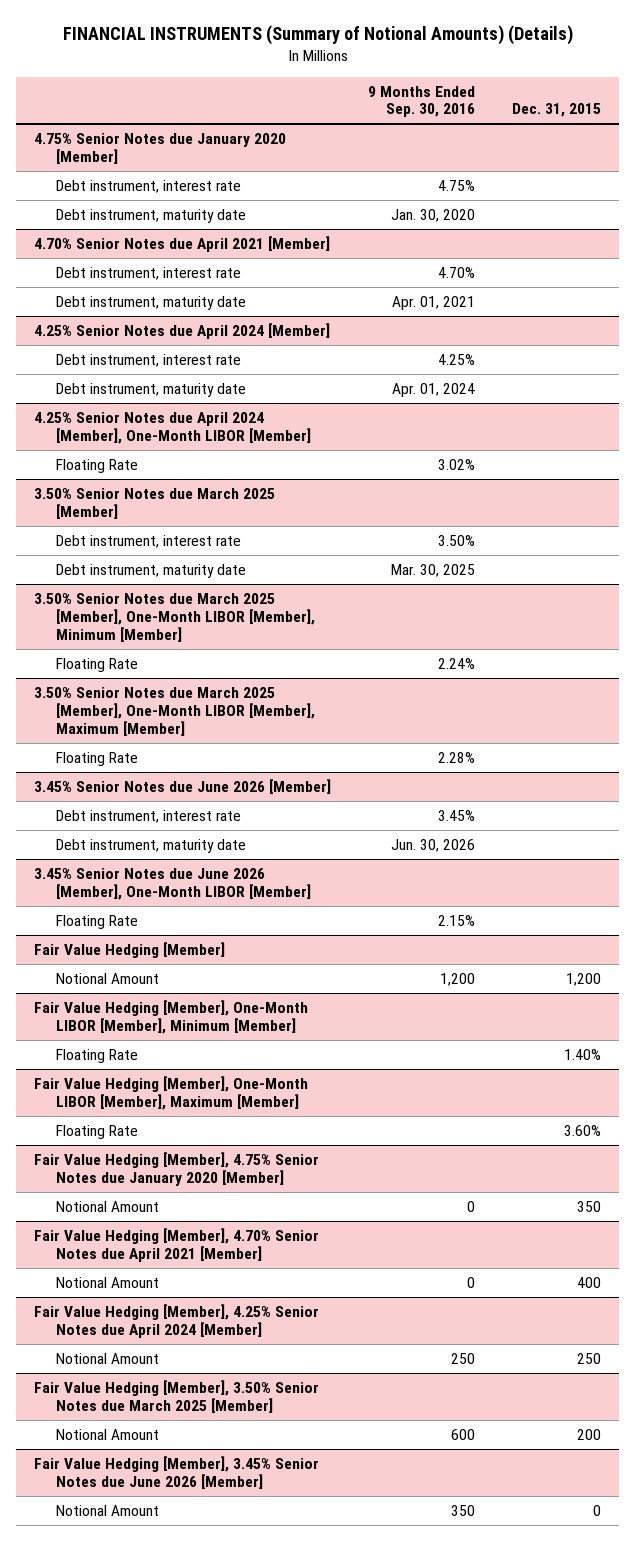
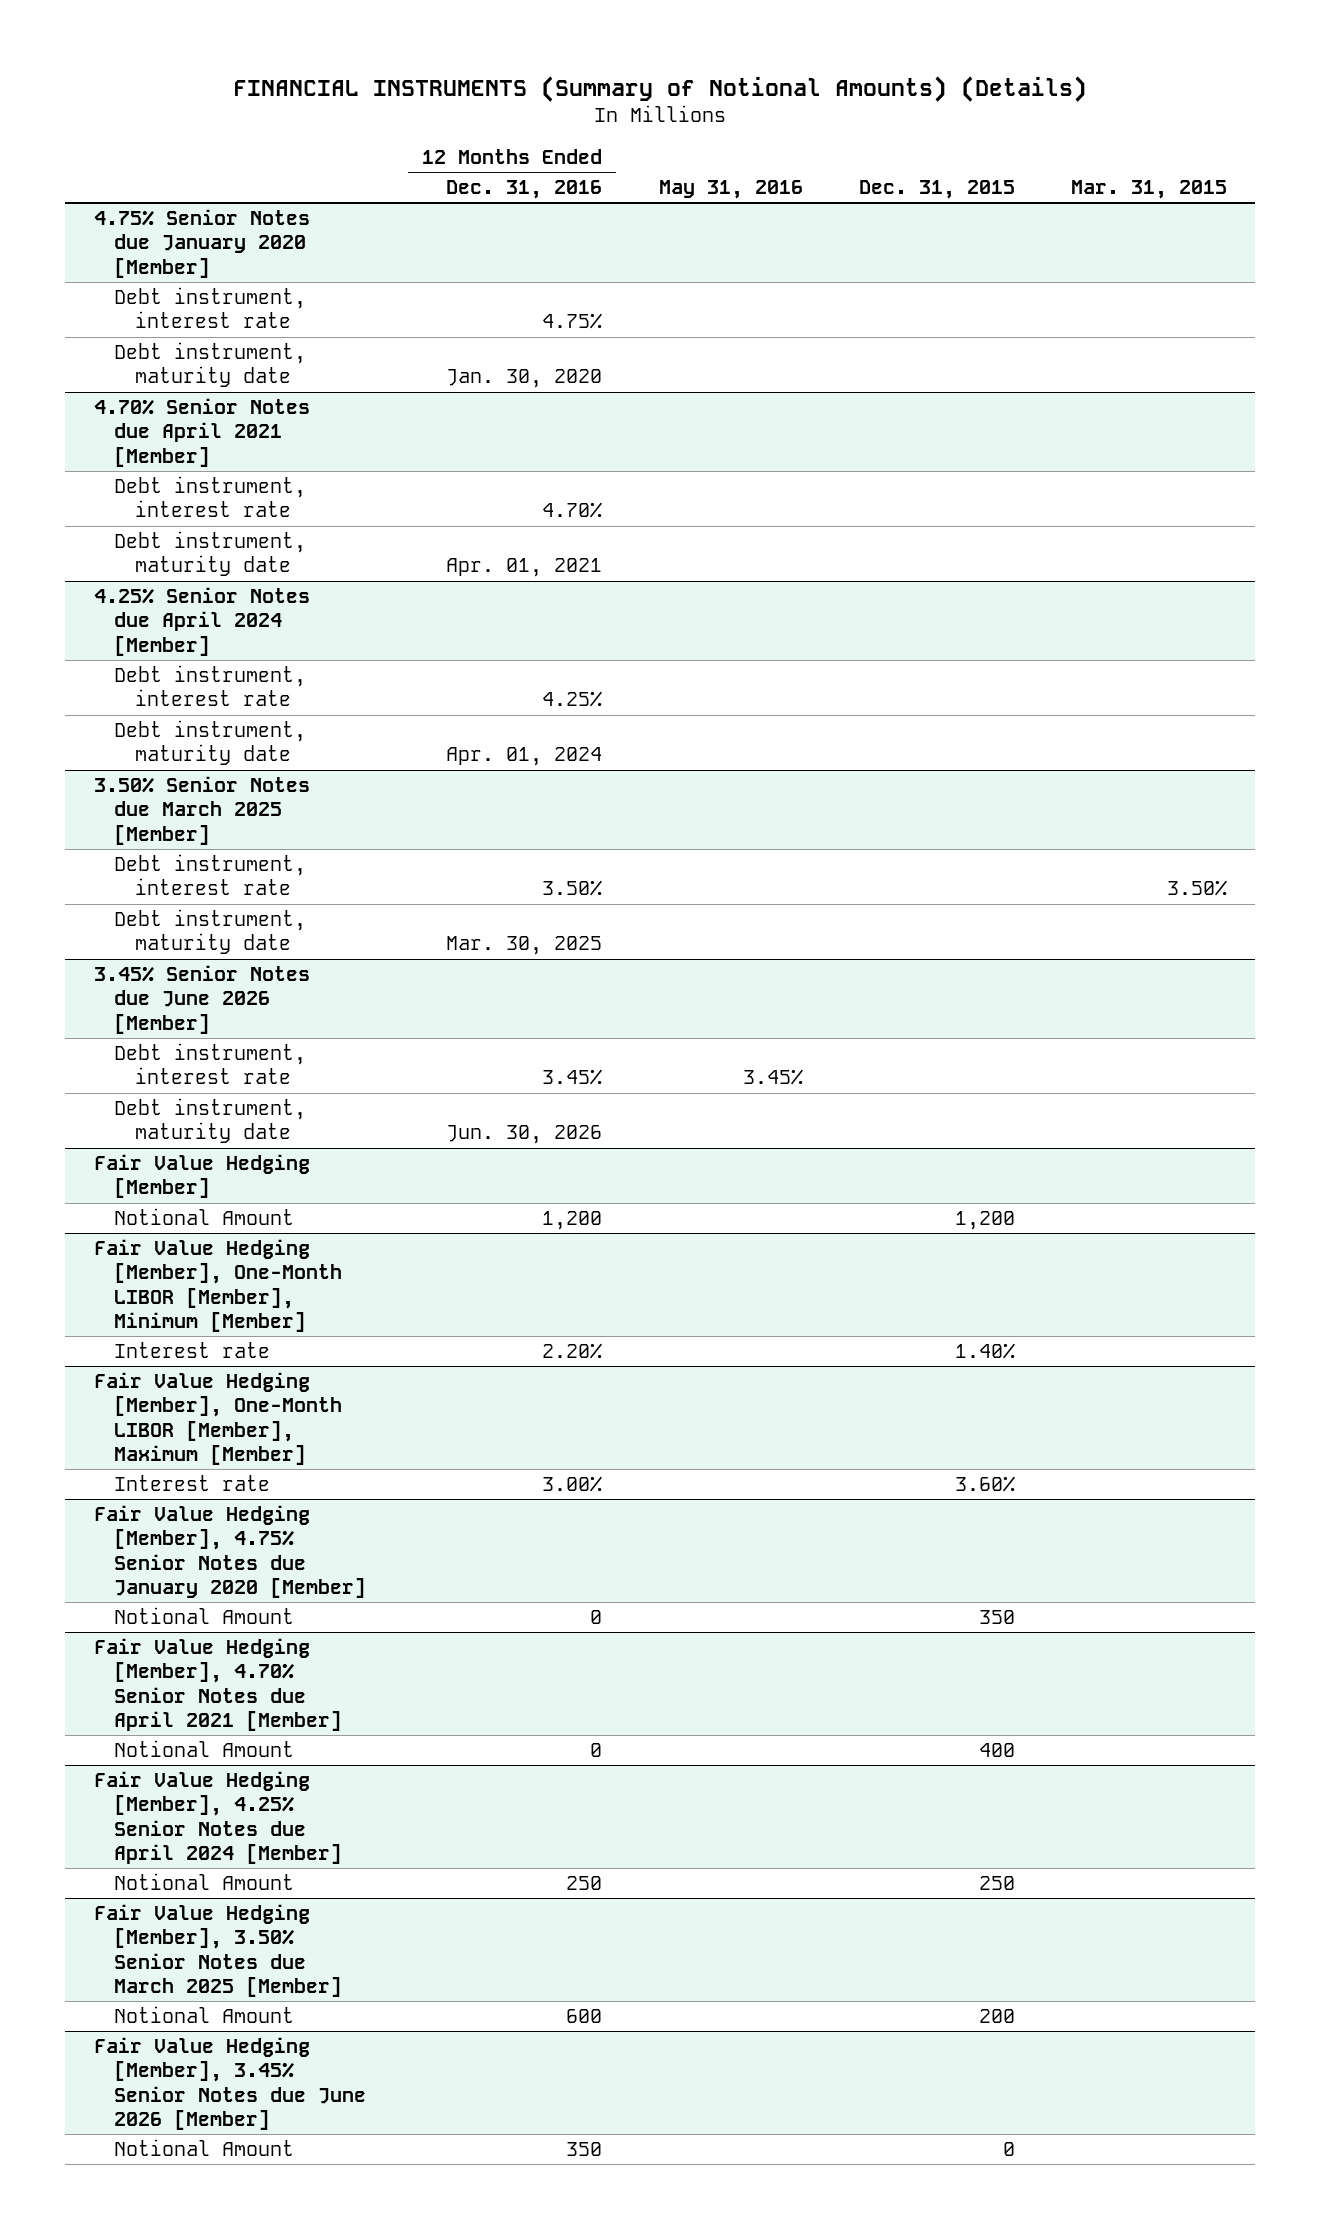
- | 9 Months Ended Sep. 30, 2016 | Dec. 31, 2015
+ | 12 Months Ended Dec. 31, 2016 | May 31, 2016 | Dec. 31, 2015 | Mar. 31, 2015
- 4.25% Senior Notes due April 2024 [Member], One-Month LIBOR [Member]
- Floating Rate | 3.02% |
- 3.50% Senior Notes due March 2025 [Member], One-Month LIBOR [Member], Minimum [Member]
- Floating Rate | 2.24% |
- 3.50% Senior Notes due March 2025 [Member], One-Month LIBOR [Member], Maximum [Member]
- Floating Rate | 2.28% |
- 3.45% Senior Notes due June 2026 [Member], One-Month LIBOR [Member]
- Floating Rate | 2.15% |
@ Fair Value Hedging [Member], One-Month LIBOR [Member], Minimum [Member]
- Floating Rate | | 1.40%
+ Interest rate | 2.20% | | 1.40% |
@ Fair Value Hedging [Member], One-Month LIBOR [Member], Maximum [Member]
- Floating Rate | | 3.60%
+ Interest rate | 3.00% | | 3.60% |

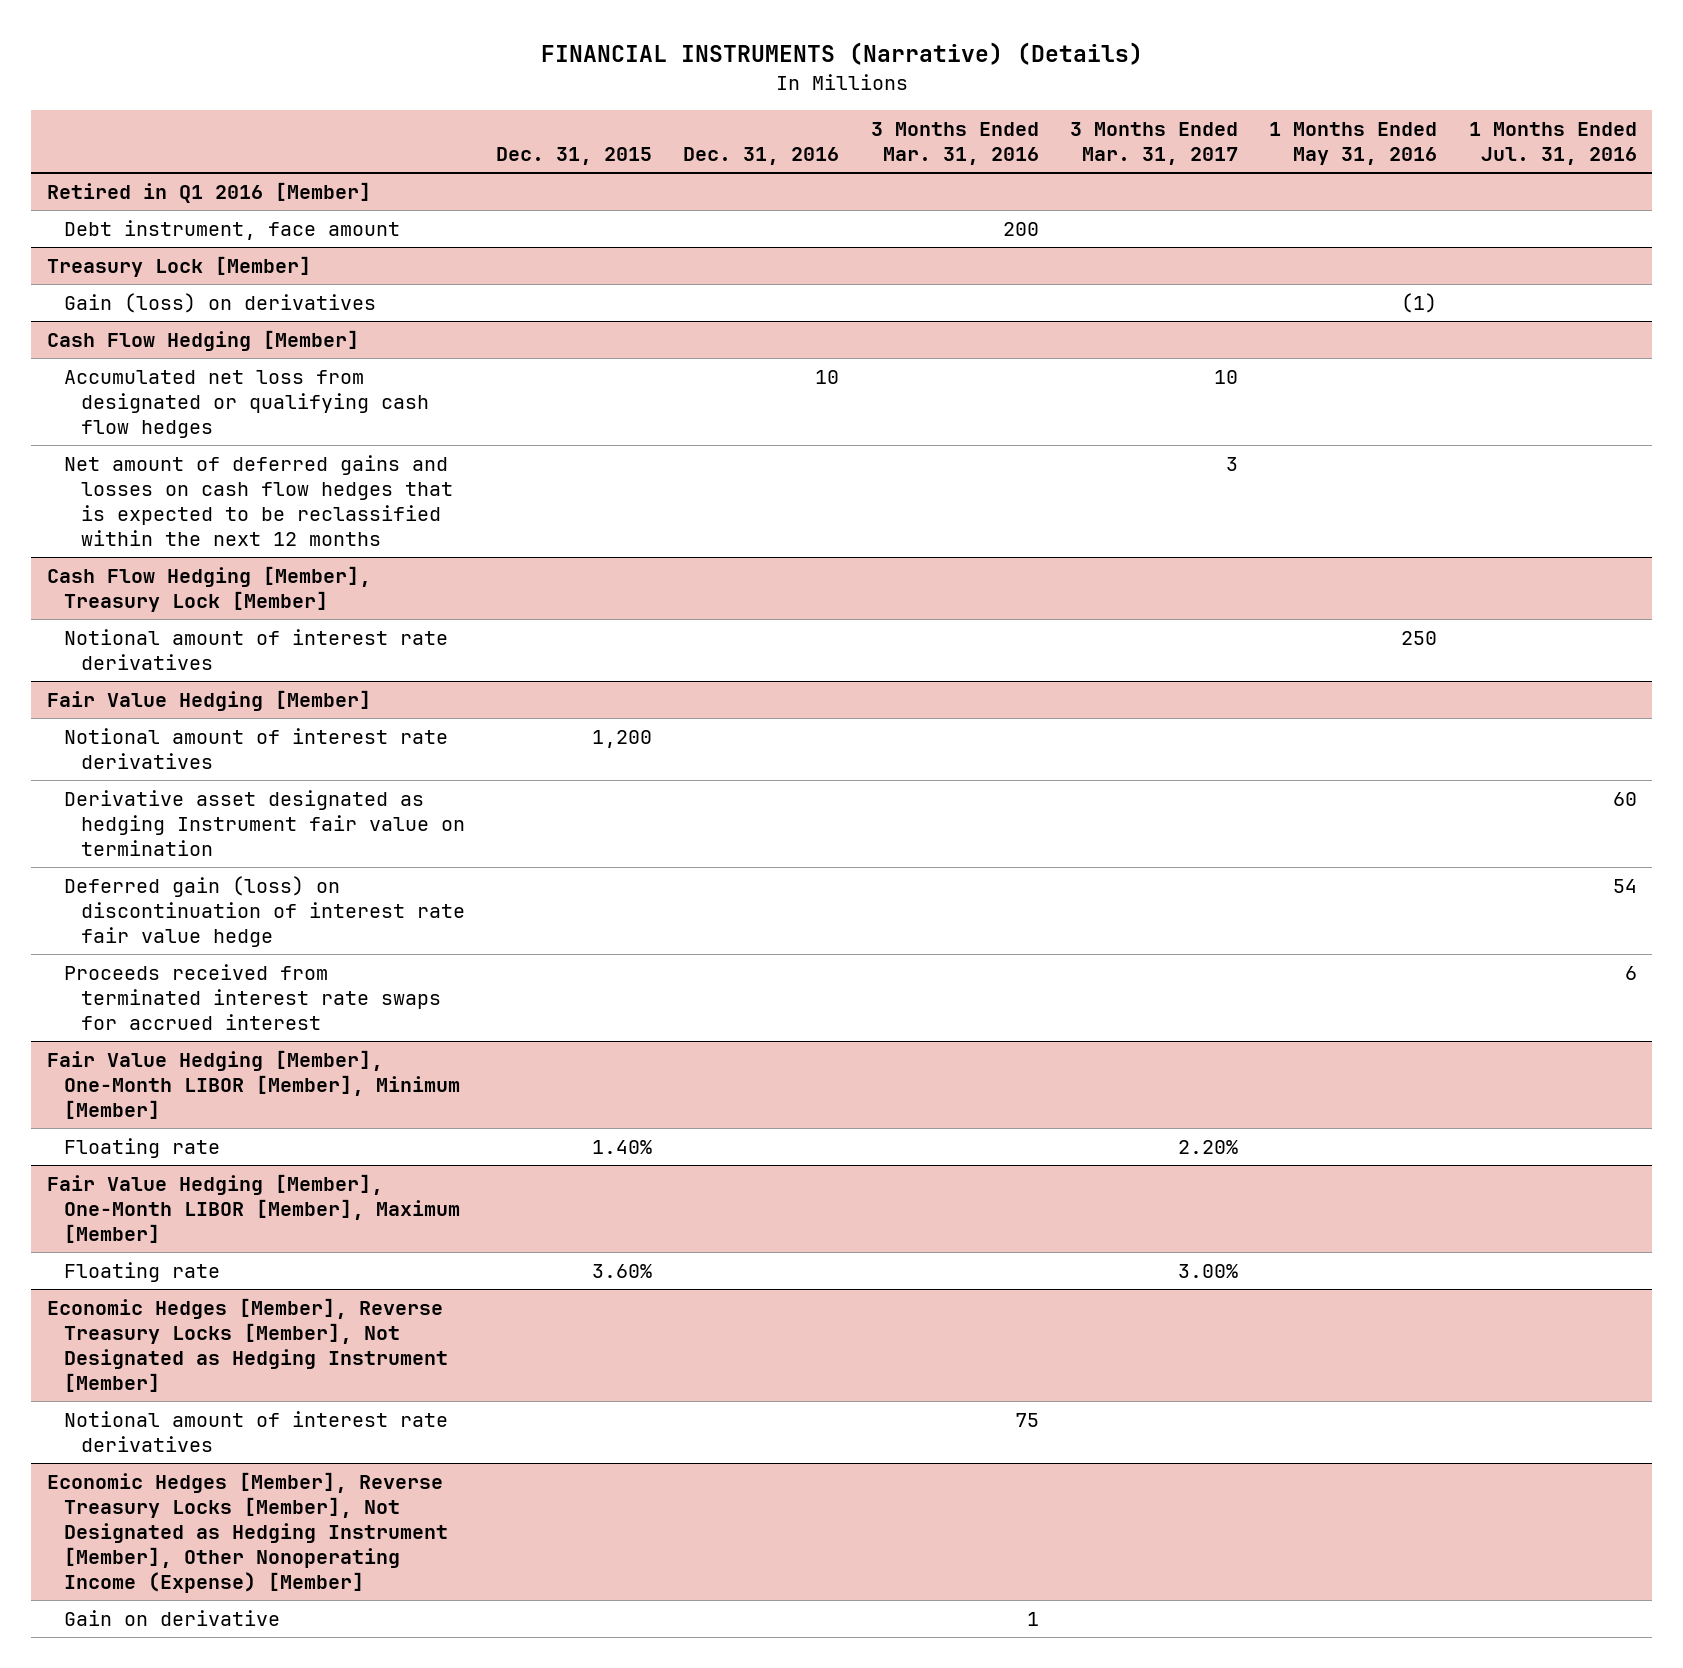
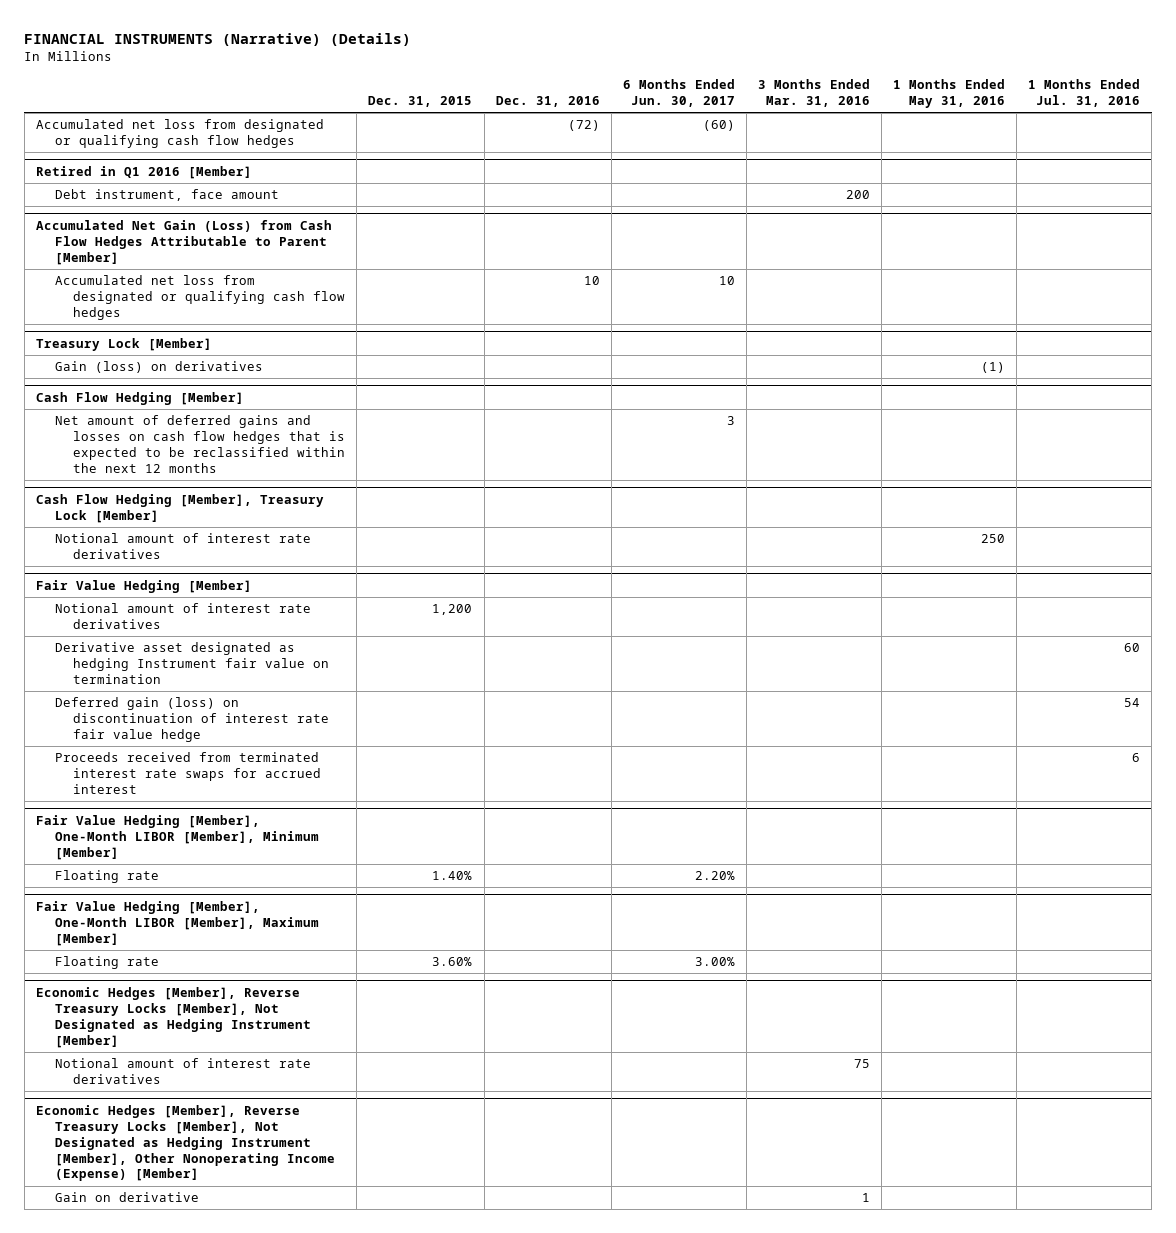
- | Dec. 31, 2015 | Dec. 31, 2016 | 3 Months Ended Mar. 31, 2016 | 3 Months Ended Mar. 31, 2017 | 1 Months Ended May 31, 2016 | 1 Months Ended Jul. 31, 2016
+ | Dec. 31, 2015 | Dec. 31, 2016 | 6 Months Ended Jun. 30, 2017 | 3 Months Ended Mar. 31, 2016 | 1 Months Ended May 31, 2016 | 1 Months Ended Jul. 31, 2016
+ Accumulated net loss from designated or qualifying cash flow hedges | | (72) | (60) | | |
+ Accumulated Net Gain (Loss) from Cash Flow Hedges Attributable to Parent [Member]
+ Accumulated net loss from designated or qualifying cash flow hedges | | 10 | 10 | | |
@ Cash Flow Hedging [Member]
- Accumulated net loss from designated or qualifying cash flow hedges | | 10 | | 10 | |

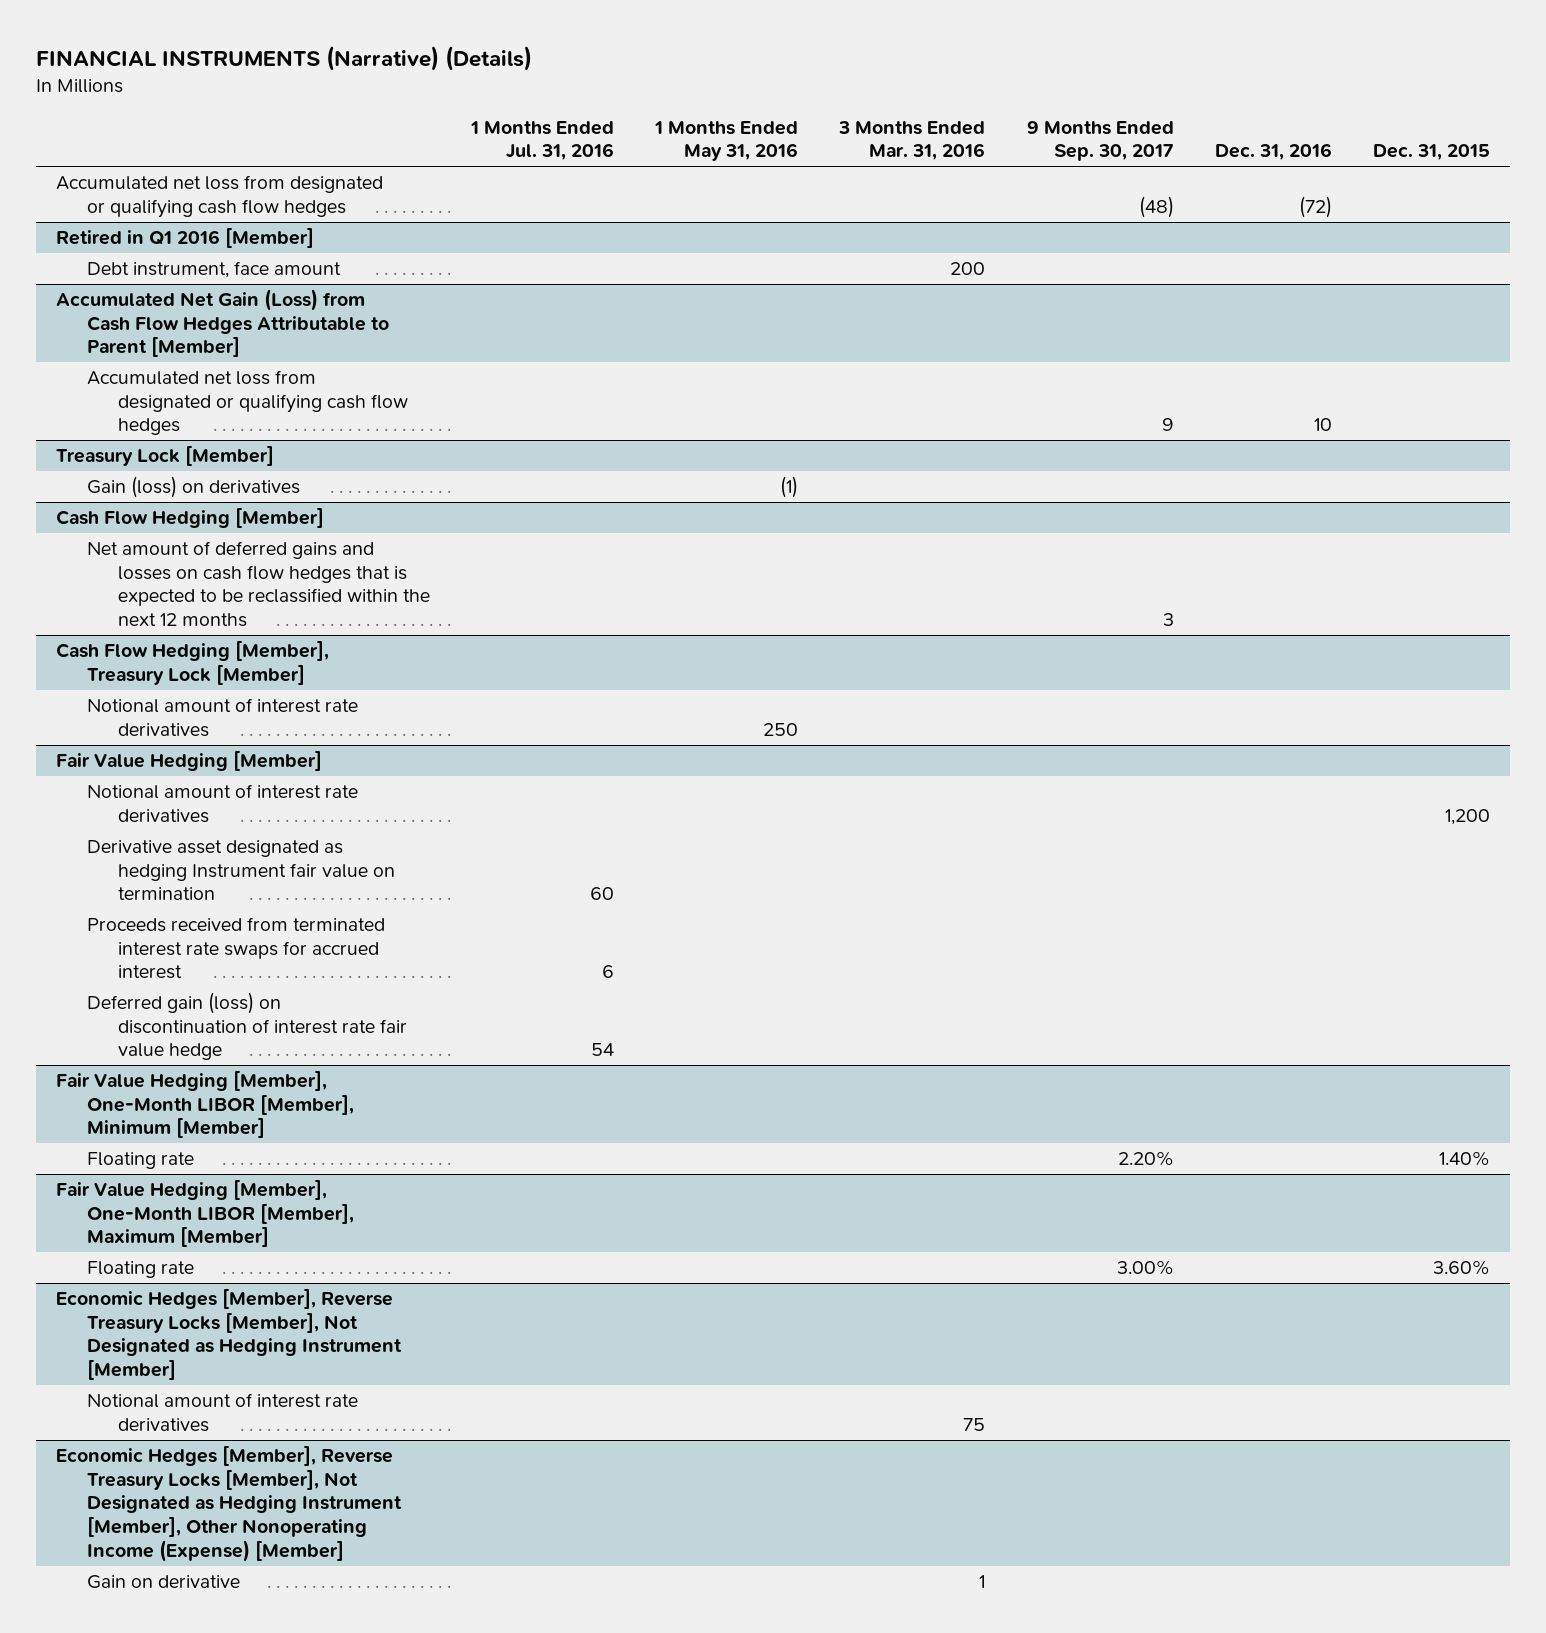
- | Dec. 31, 2015 | Dec. 31, 2016 | 6 Months Ended Jun. 30, 2017 | 3 Months Ended Mar. 31, 2016 | 1 Months Ended May 31, 2016 | 1 Months Ended Jul. 31, 2016
+ | 1 Months Ended Jul. 31, 2016 | 1 Months Ended May 31, 2016 | 3 Months Ended Mar. 31, 2016 | 9 Months Ended Sep. 30, 2017 | Dec. 31, 2016 | Dec. 31, 2015
@ Fair Value Hedging [Member]
moved down: Deferred gain (loss) on discontinuation of interest rate fair value hedge | 54 | | | | |

